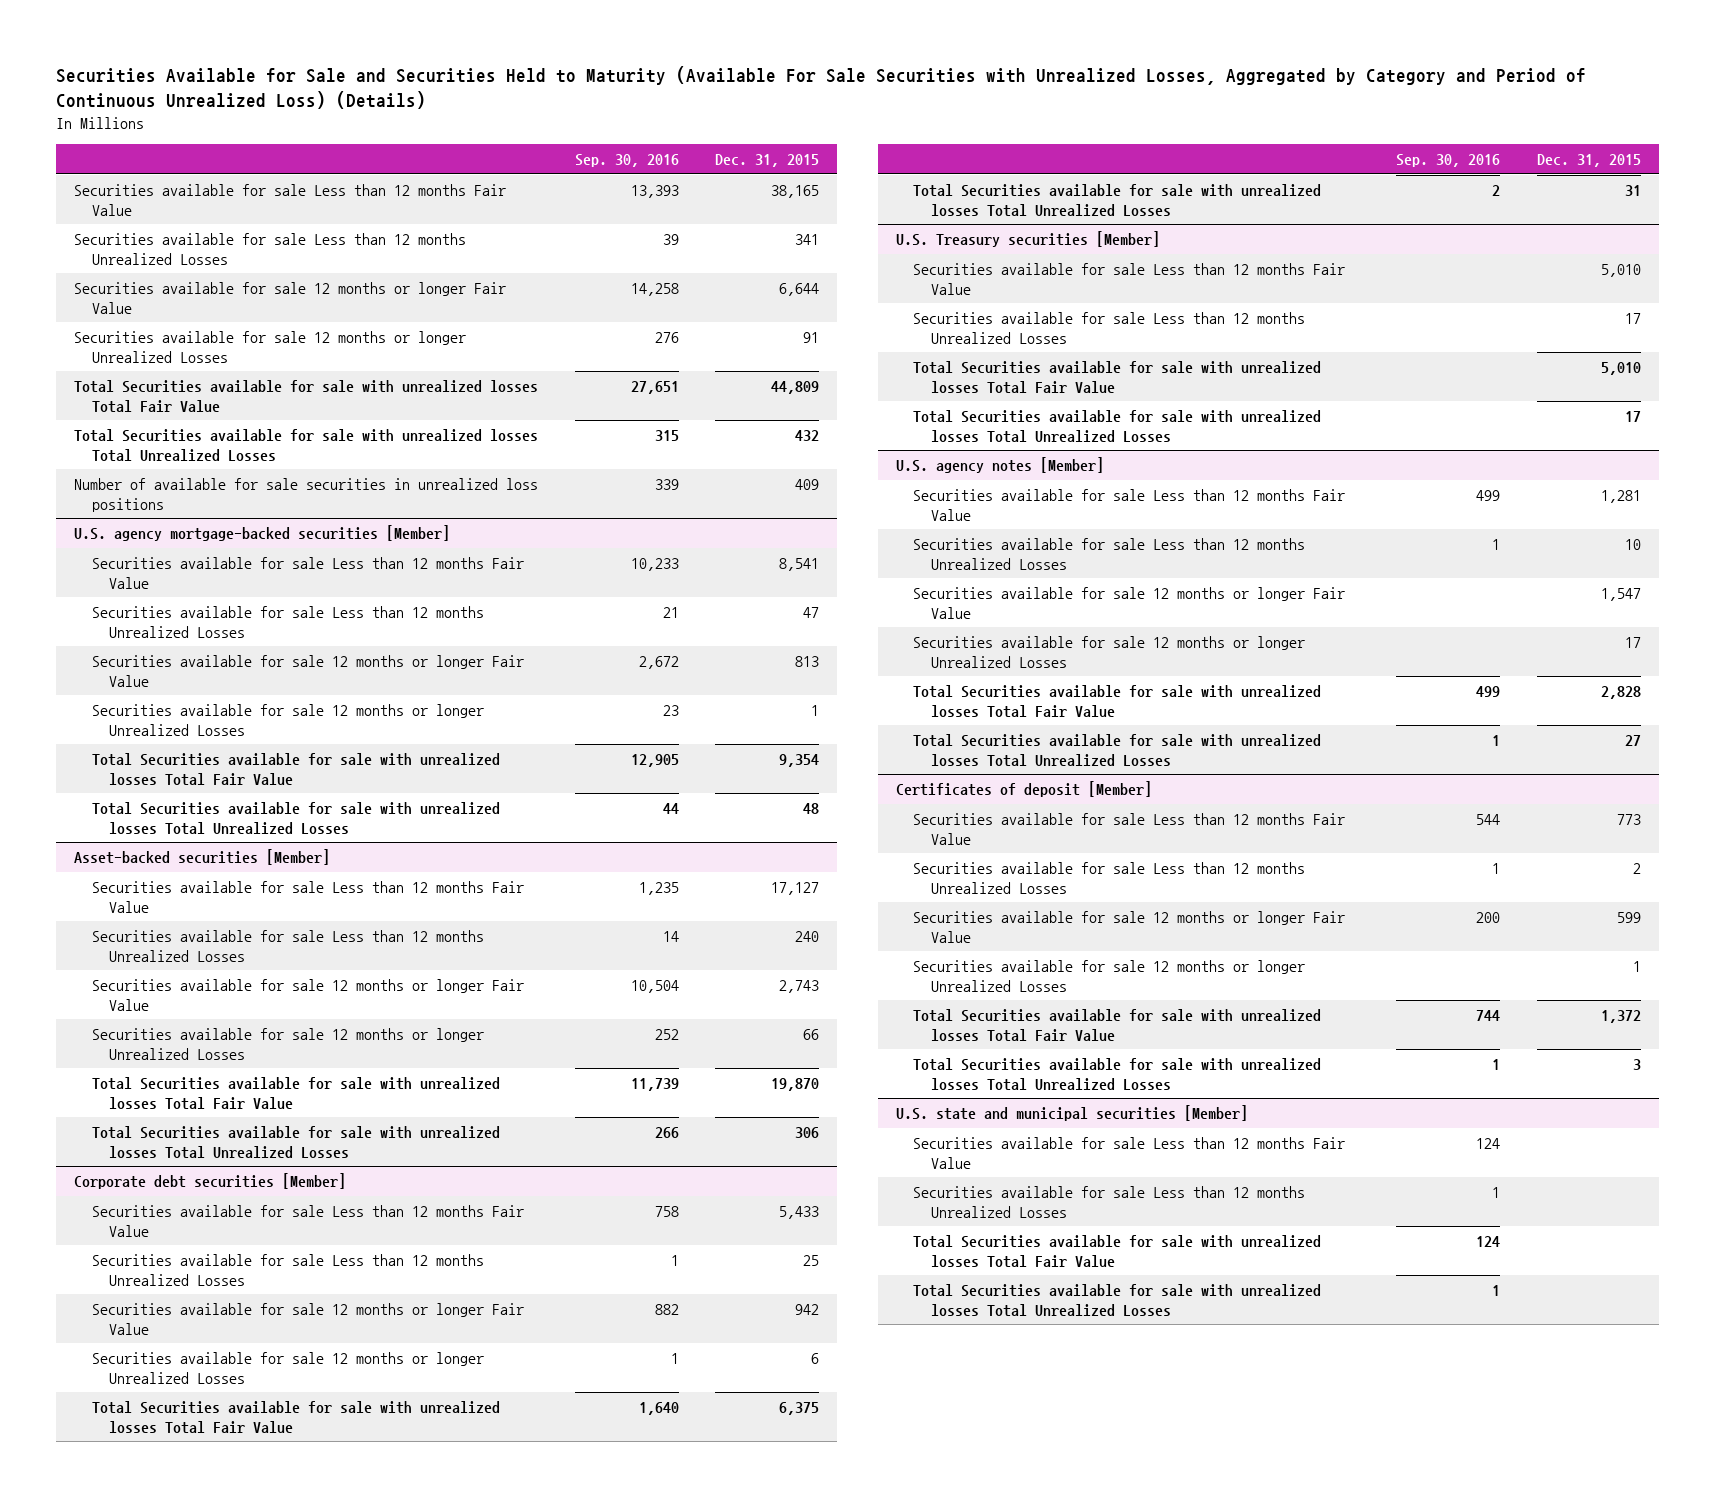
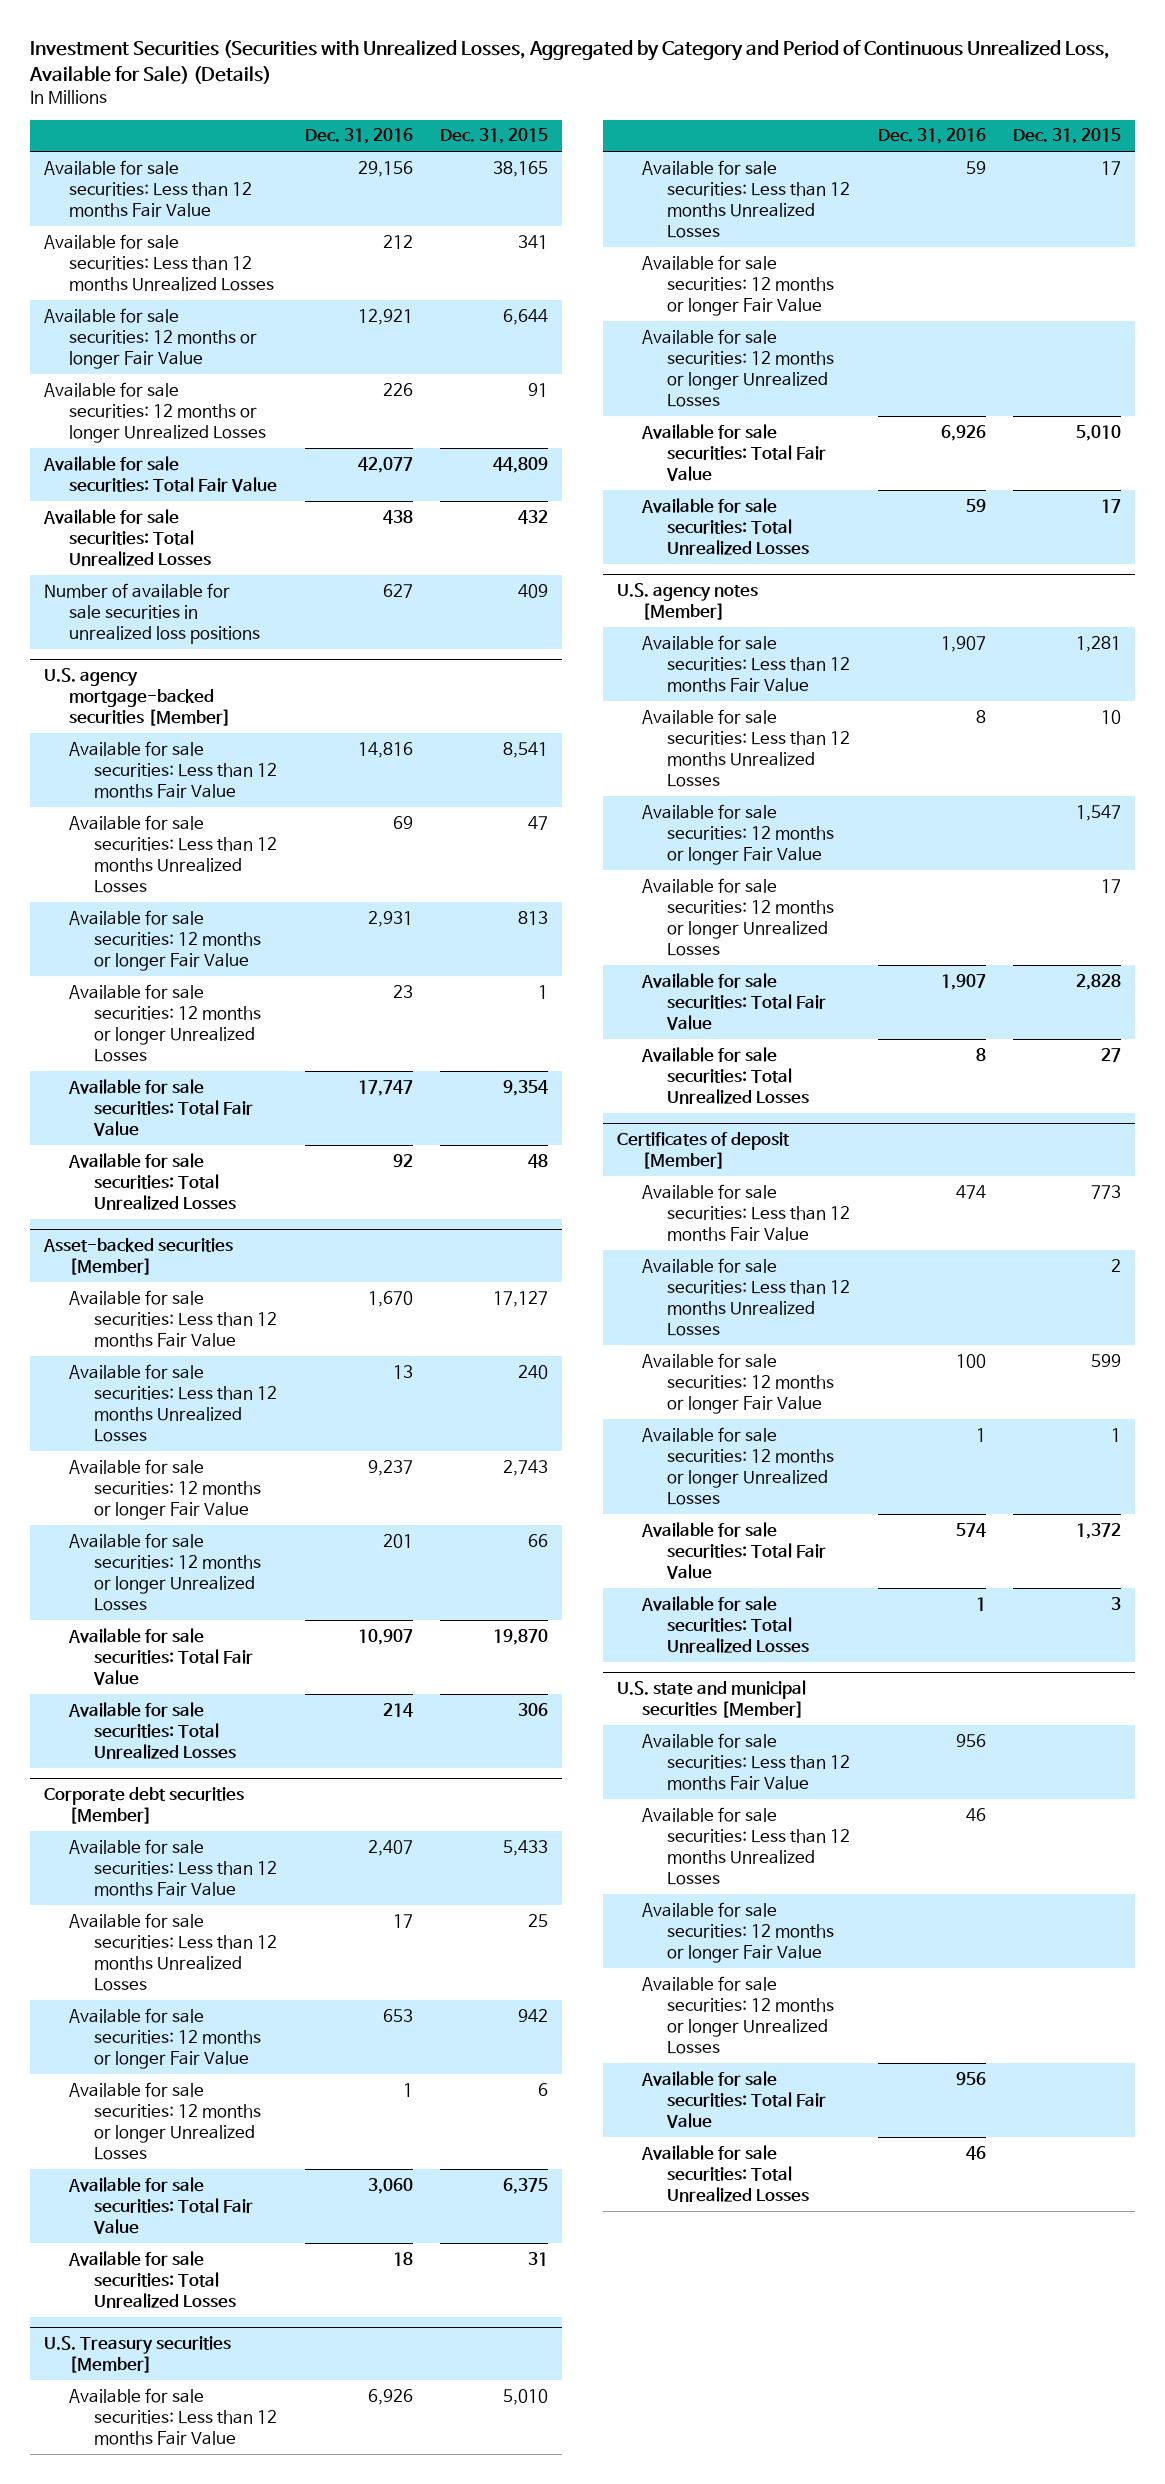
- Securities Available for Sale and Securities Held to Maturity (Available For Sale Securities with Unrealized Losses, Aggregated by Category and Period of Continuous Unrealized Loss) (Details)
+ Investment Securities (Securities with Unrealized Losses, Aggregated by Category and Period of Continuous Unrealized Loss, Available for Sale) (Details)
- | Sep. 30, 2016 | Dec. 31, 2015
+ | Dec. 31, 2016 | Dec. 31, 2015
- Securities available for sale Less than 12 months Fair Value | 13,393 | 38,165
- Securities available for sale Less than 12 months Unrealized Losses | 39 | 341
- Securities available for sale 12 months or longer Fair Value | 14,258 | 6,644
- Securities available for sale 12 months or longer Unrealized Losses | 276 | 91
- Total Securities available for sale with unrealized losses Total Fair Value | 27,651 | 44,809
- Total Securities available for sale with unrealized losses Total Unrealized Losses | 315 | 432
+ Available for sale securities: Less than 12 months Fair Value | 29,156 | 38,165
+ Available for sale securities: Less than 12 months Unrealized Losses | 212 | 341
+ Available for sale securities: 12 months or longer Fair Value | 12,921 | 6,644
+ Available for sale securities: 12 months or longer Unrealized Losses | 226 | 91
+ Available for sale securities: Total Fair Value | 42,077 | 44,809
+ Available for sale securities: Total Unrealized Losses | 438 | 432
@ U.S. agency mortgage-backed securities [Member]
- Securities available for sale Less than 12 months Fair Value | 10,233 | 8,541
- Securities available for sale Less than 12 months Unrealized Losses | 21 | 47
- Securities available for sale 12 months or longer Fair Value | 2,672 | 813
- Securities available for sale 12 months or longer Unrealized Losses | 23 | 1
- Total Securities available for sale with unrealized losses Total Fair Value | 12,905 | 9,354
- Total Securities available for sale with unrealized losses Total Unrealized Losses | 44 | 48
+ Available for sale securities: Less than 12 months Fair Value | 14,816 | 8,541
+ Available for sale securities: Less than 12 months Unrealized Losses | 69 | 47
+ Available for sale securities: 12 months or longer Fair Value | 2,931 | 813
+ Available for sale securities: 12 months or longer Unrealized Losses | 23 | 1
+ Available for sale securities: Total Fair Value | 17,747 | 9,354
+ Available for sale securities: Total Unrealized Losses | 92 | 48
@ Asset-backed securities [Member]
- Securities available for sale Less than 12 months Fair Value | 1,235 | 17,127
- Securities available for sale Less than 12 months Unrealized Losses | 14 | 240
- Securities available for sale 12 months or longer Fair Value | 10,504 | 2,743
- Securities available for sale 12 months or longer Unrealized Losses | 252 | 66
- Total Securities available for sale with unrealized losses Total Fair Value | 11,739 | 19,870
- Total Securities available for sale with unrealized losses Total Unrealized Losses | 266 | 306
+ Available for sale securities: Less than 12 months Fair Value | 1,670 | 17,127
+ Available for sale securities: Less than 12 months Unrealized Losses | 13 | 240
+ Available for sale securities: 12 months or longer Fair Value | 9,237 | 2,743
+ Available for sale securities: 12 months or longer Unrealized Losses | 201 | 66
+ Available for sale securities: Total Fair Value | 10,907 | 19,870
+ Available for sale securities: Total Unrealized Losses | 214 | 306
@ Corporate debt securities [Member]
- Securities available for sale Less than 12 months Fair Value | 758 | 5,433
- Securities available for sale Less than 12 months Unrealized Losses | 1 | 25
- Securities available for sale 12 months or longer Fair Value | 882 | 942
- Securities available for sale 12 months or longer Unrealized Losses | 1 | 6
- Total Securities available for sale with unrealized losses Total Fair Value | 1,640 | 6,375
- Total Securities available for sale with unrealized losses Total Unrealized Losses | 2 | 31
+ Available for sale securities: Less than 12 months Fair Value | 2,407 | 5,433
+ Available for sale securities: Less than 12 months Unrealized Losses | 17 | 25
+ Available for sale securities: 12 months or longer Fair Value | 653 | 942
+ Available for sale securities: 12 months or longer Unrealized Losses | 1 | 6
+ Available for sale securities: Total Fair Value | 3,060 | 6,375
+ Available for sale securities: Total Unrealized Losses | 18 | 31
@ U.S. Treasury securities [Member]
- Securities available for sale Less than 12 months Fair Value | | 5,010
- Securities available for sale Less than 12 months Unrealized Losses | | 17
- Total Securities available for sale with unrealized losses Total Fair Value | | 5,010
- Total Securities available for sale with unrealized losses Total Unrealized Losses | | 17
+ Available for sale securities: Less than 12 months Fair Value | 6,926 | 5,010
+ Available for sale securities: Less than 12 months Unrealized Losses | 59 | 17
+ Available for sale securities: 12 months or longer Fair Value
+ Available for sale securities: 12 months or longer Unrealized Losses
+ Available for sale securities: Total Fair Value | 6,926 | 5,010
+ Available for sale securities: Total Unrealized Losses | 59 | 17
@ U.S. agency notes [Member]
- Securities available for sale Less than 12 months Fair Value | 499 | 1,281
- Securities available for sale Less than 12 months Unrealized Losses | 1 | 10
- Securities available for sale 12 months or longer Fair Value | | 1,547
- Securities available for sale 12 months or longer Unrealized Losses | | 17
- Total Securities available for sale with unrealized losses Total Fair Value | 499 | 2,828
- Total Securities available for sale with unrealized losses Total Unrealized Losses | 1 | 27
+ Available for sale securities: Less than 12 months Fair Value | 1,907 | 1,281
+ Available for sale securities: Less than 12 months Unrealized Losses | 8 | 10
+ Available for sale securities: 12 months or longer Fair Value | | 1,547
+ Available for sale securities: 12 months or longer Unrealized Losses | | 17
+ Available for sale securities: Total Fair Value | 1,907 | 2,828
+ Available for sale securities: Total Unrealized Losses | 8 | 27
@ Certificates of deposit [Member]
- Securities available for sale Less than 12 months Fair Value | 544 | 773
- Securities available for sale Less than 12 months Unrealized Losses | 1 | 2
- Securities available for sale 12 months or longer Fair Value | 200 | 599
- Securities available for sale 12 months or longer Unrealized Losses | | 1
- Total Securities available for sale with unrealized losses Total Fair Value | 744 | 1,372
- Total Securities available for sale with unrealized losses Total Unrealized Losses | 1 | 3
+ Available for sale securities: Less than 12 months Fair Value | 474 | 773
+ Available for sale securities: Less than 12 months Unrealized Losses | | 2
+ Available for sale securities: 12 months or longer Fair Value | 100 | 599
+ Available for sale securities: 12 months or longer Unrealized Losses | 1 | 1
+ Available for sale securities: Total Fair Value | 574 | 1,372
+ Available for sale securities: Total Unrealized Losses | 1 | 3
@ U.S. state and municipal securities [Member]
- Securities available for sale Less than 12 months Fair Value | 124 |
- Securities available for sale Less than 12 months Unrealized Losses | 1 |
- Total Securities available for sale with unrealized losses Total Fair Value | 124 |
- Total Securities available for sale with unrealized losses Total Unrealized Losses | 1 |
+ Available for sale securities: Less than 12 months Fair Value | 956 |
+ Available for sale securities: Less than 12 months Unrealized Losses | 46 |
+ Available for sale securities: 12 months or longer Fair Value
+ Available for sale securities: 12 months or longer Unrealized Losses
+ Available for sale securities: Total Fair Value | 956 |
+ Available for sale securities: Total Unrealized Losses | 46 |

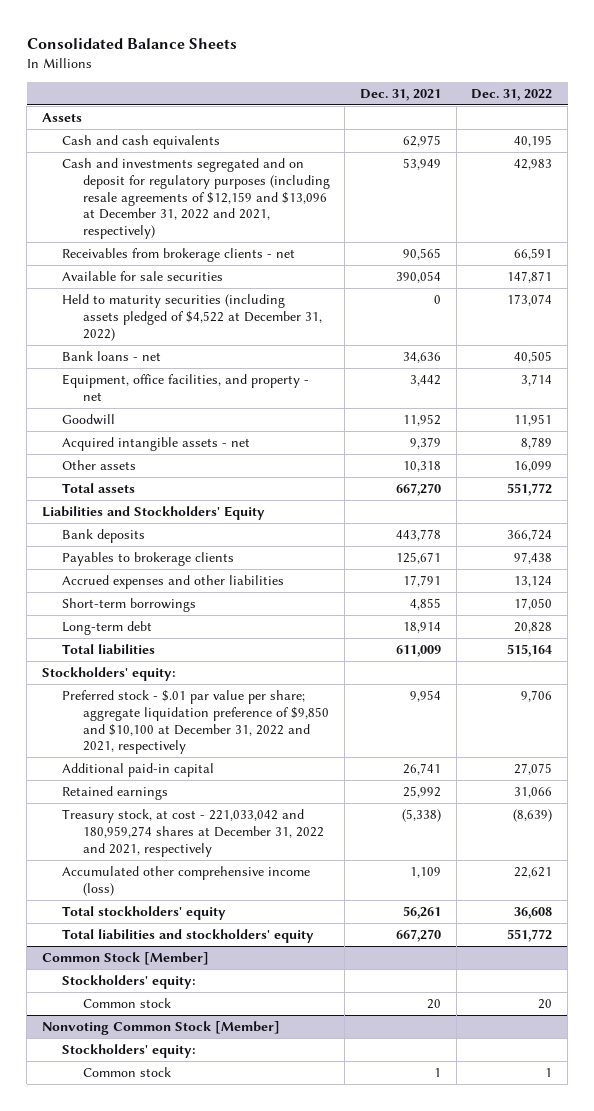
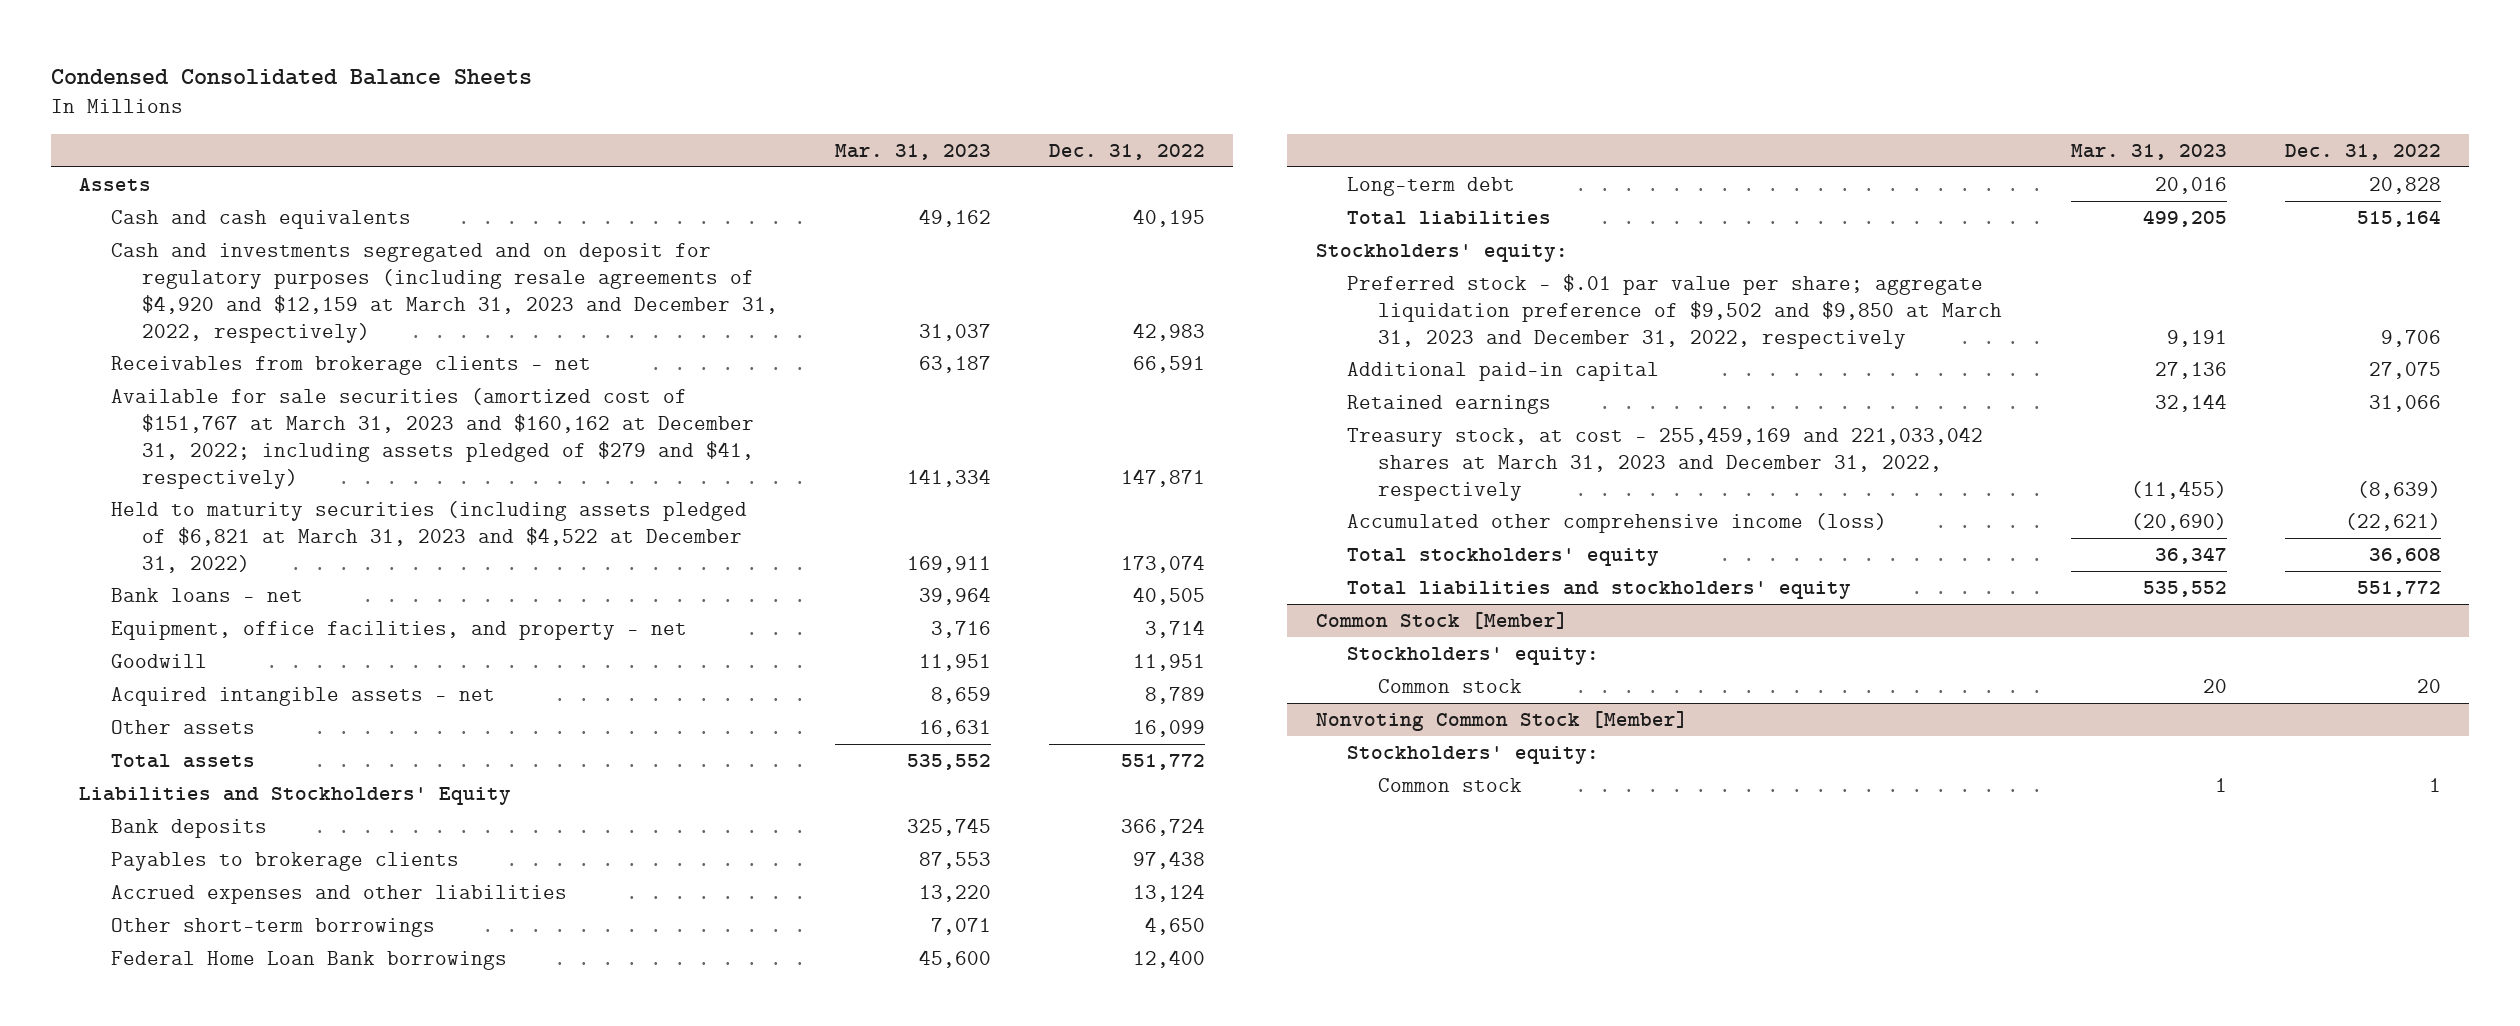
- Consolidated Balance Sheets
+ Condensed Consolidated Balance Sheets
- | Dec. 31, 2021 | Dec. 31, 2022
+ | Mar. 31, 2023 | Dec. 31, 2022
- Cash and investments segregated and on deposit for regulatory purposes (including resale agreements of $12,159 and $13,096 at December 31, 2022 and 2021, respectively) | 53,949 | 42,983
+ Cash and investments segregated and on deposit for regulatory purposes (including resale agreements of $4,920 and $12,159 at March 31, 2023 and December 31, 2022, respectively) | 31,037 | 42,983
- Available for sale securities | 390,054 | 147,871
- Held to maturity securities (including assets pledged of $4,522 at December 31, 2022) | 0 | 173,074
+ Available for sale securities (amortized cost of $151,767 at March 31, 2023 and $160,162 at December 31, 2022; including assets pledged of $279 and $41, respectively) | 141,334 | 147,871
+ Held to maturity securities (including assets pledged of $6,821 at March 31, 2023 and $4,522 at December 31, 2022) | 169,911 | 173,074
- Short-term borrowings | 4,855 | 17,050
+ Other short-term borrowings | 7,071 | 4,650
+ Federal Home Loan Bank borrowings | 45,600 | 12,400
- Preferred stock - $.01 par value per share; aggregate liquidation preference of $9,850 and $10,100 at December 31, 2022 and 2021, respectively | 9,954 | 9,706
+ Preferred stock - $.01 par value per share; aggregate liquidation preference of $9,502 and $9,850 at March 31, 2023 and December 31, 2022, respectively | 9,191 | 9,706
- Treasury stock, at cost - 221,033,042 and 180,959,274 shares at December 31, 2022 and 2021, respectively | (5,338) | (8,639)
- Accumulated other comprehensive income (loss) | 1,109 | 22,621
+ Treasury stock, at cost - 255,459,169 and 221,033,042 shares at March 31, 2023 and December 31, 2022, respectively | (11,455) | (8,639)
+ Accumulated other comprehensive income (loss) | (20,690) | (22,621)

